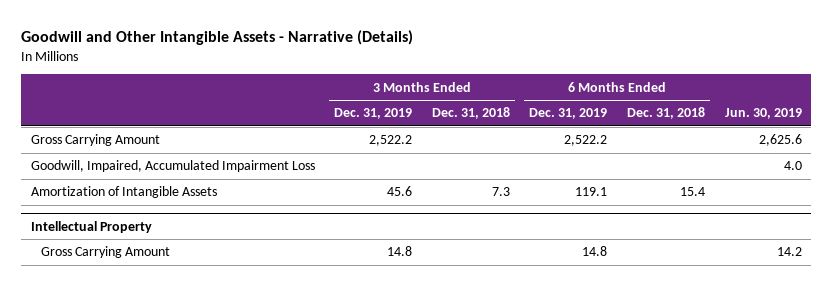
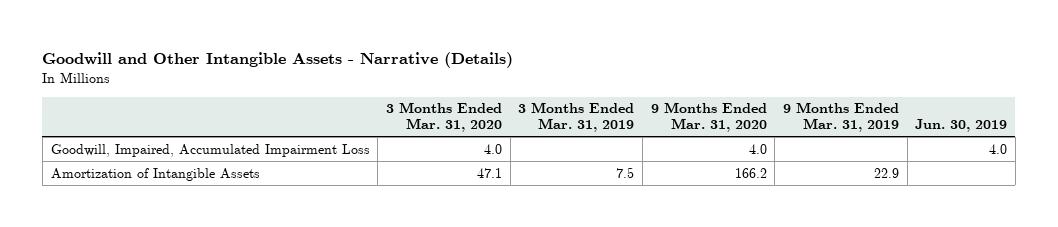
- | 3 Months Ended Dec. 31, 2019 | 3 Months Ended Dec. 31, 2018 | 6 Months Ended Dec. 31, 2019 | 6 Months Ended Dec. 31, 2018 | Jun. 30, 2019
+ | 3 Months Ended Mar. 31, 2020 | 3 Months Ended Mar. 31, 2019 | 9 Months Ended Mar. 31, 2020 | 9 Months Ended Mar. 31, 2019 | Jun. 30, 2019
- Gross Carrying Amount | 2,522.2 | | 2,522.2 | | 2,625.6
- Intellectual Property
- Gross Carrying Amount | 14.8 | | 14.8 | | 14.2

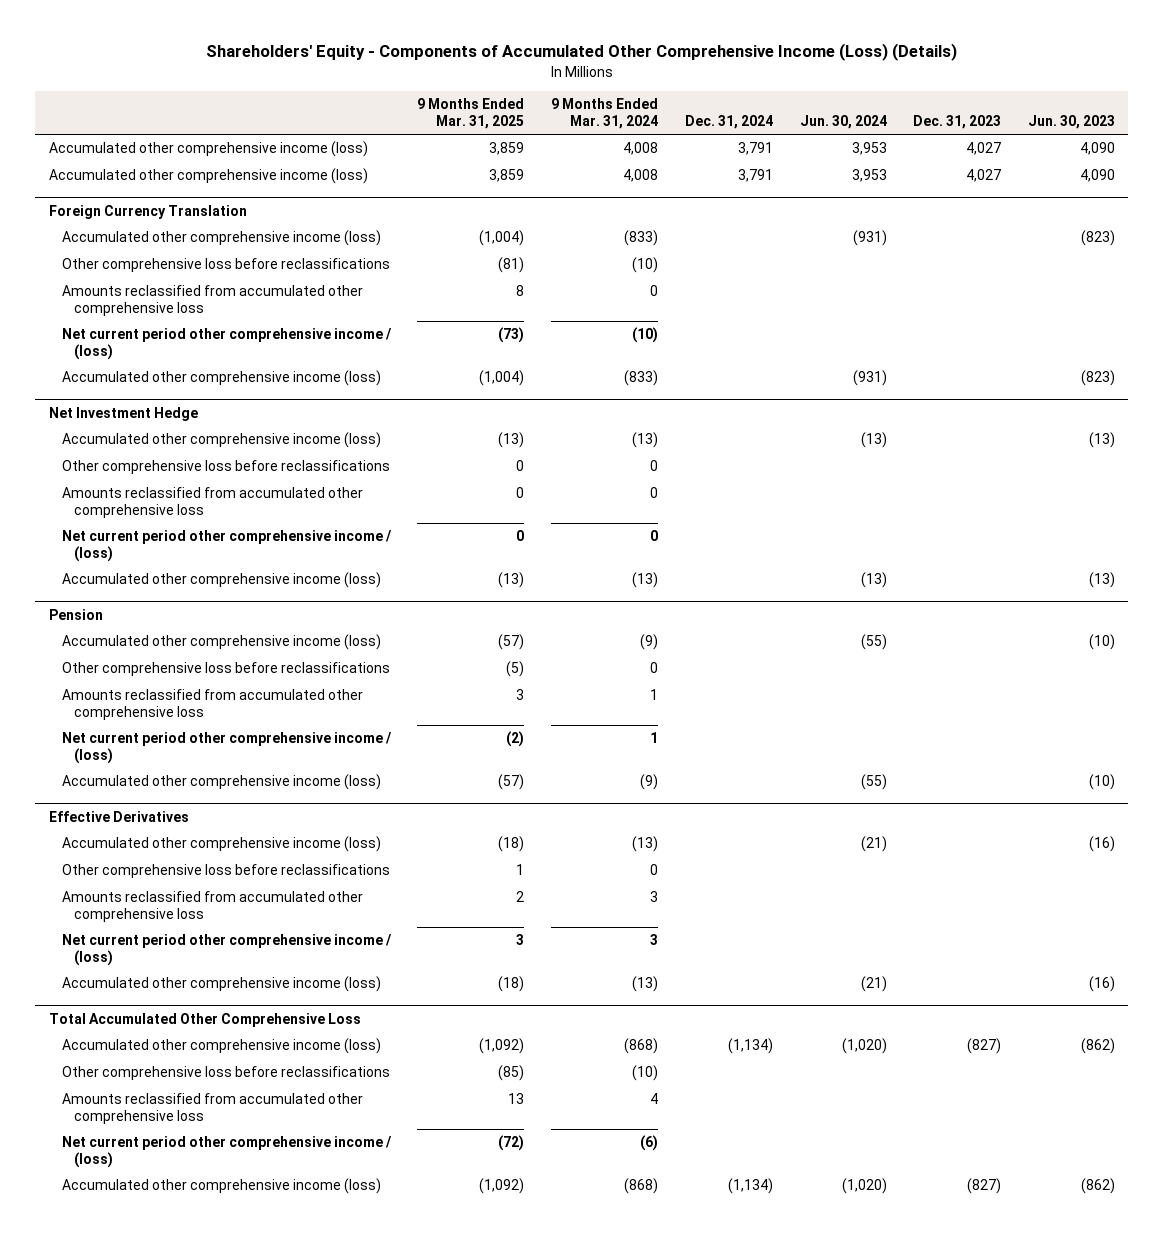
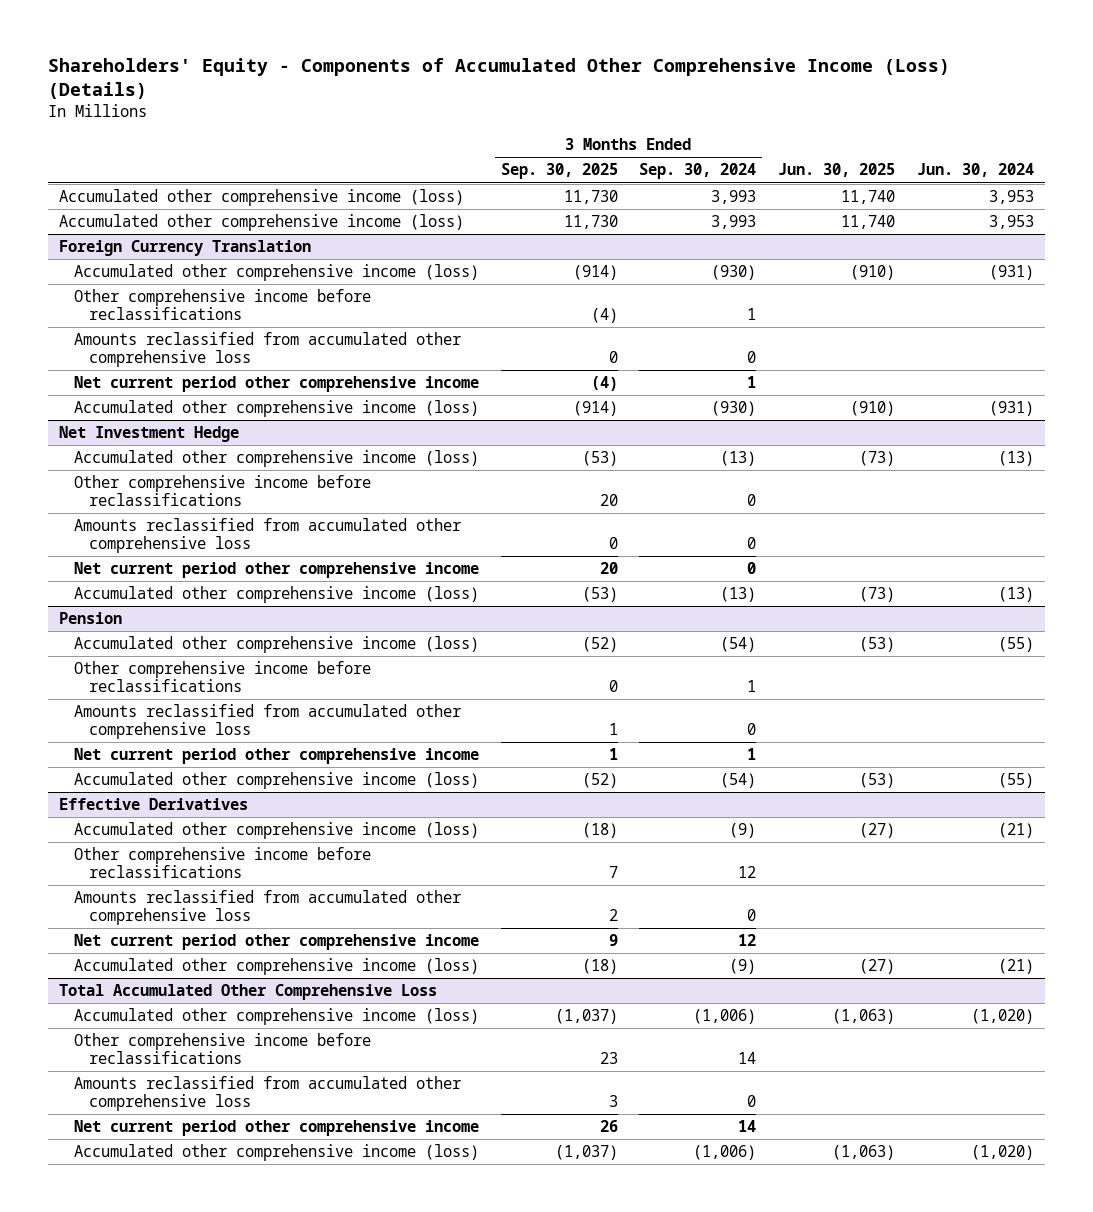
- | 9 Months Ended Mar. 31, 2025 | 9 Months Ended Mar. 31, 2024 | Dec. 31, 2024 | Jun. 30, 2024 | Dec. 31, 2023 | Jun. 30, 2023
+ | 3 Months Ended Sep. 30, 2025 | 3 Months Ended Sep. 30, 2024 | Jun. 30, 2025 | Jun. 30, 2024
@ Foreign Currency Translation
- Other comprehensive loss before reclassifications | (81) | (10) | | | |
+ Other comprehensive income before reclassifications | (4) | 1 | |
- Net current period other comprehensive income / (loss) | (73) | (10) | | | |
+ Net current period other comprehensive income | (4) | 1 | |
@ Net Investment Hedge
- Other comprehensive loss before reclassifications | 0 | 0 | | | |
+ Other comprehensive income before reclassifications | 20 | 0 | |
- Net current period other comprehensive income / (loss) | 0 | 0 | | | |
+ Net current period other comprehensive income | 20 | 0 | |
@ Pension
- Other comprehensive loss before reclassifications | (5) | 0 | | | |
+ Other comprehensive income before reclassifications | 0 | 1 | |
- Net current period other comprehensive income / (loss) | (2) | 1 | | | |
+ Net current period other comprehensive income | 1 | 1 | |
@ Effective Derivatives
- Other comprehensive loss before reclassifications | 1 | 0 | | | |
+ Other comprehensive income before reclassifications | 7 | 12 | |
- Net current period other comprehensive income / (loss) | 3 | 3 | | | |
+ Net current period other comprehensive income | 9 | 12 | |
@ Total Accumulated Other Comprehensive Loss
- Other comprehensive loss before reclassifications | (85) | (10) | | | |
+ Other comprehensive income before reclassifications | 23 | 14 | |
- Net current period other comprehensive income / (loss) | (72) | (6) | | | |
+ Net current period other comprehensive income | 26 | 14 | |

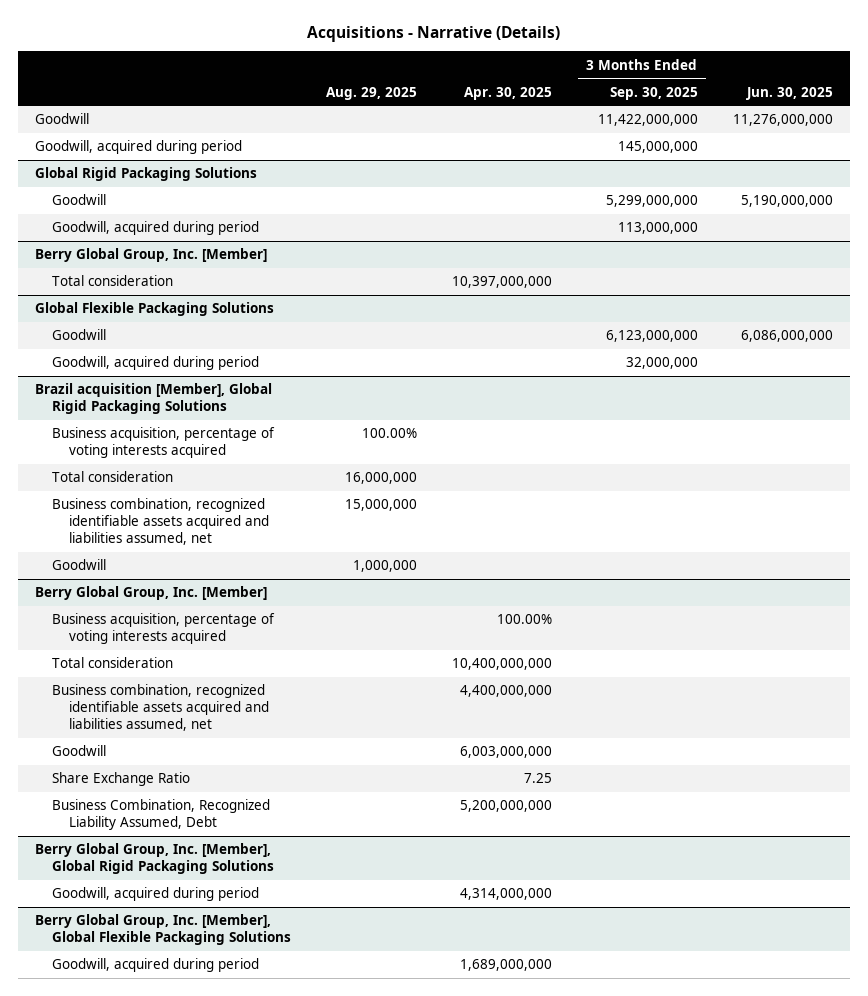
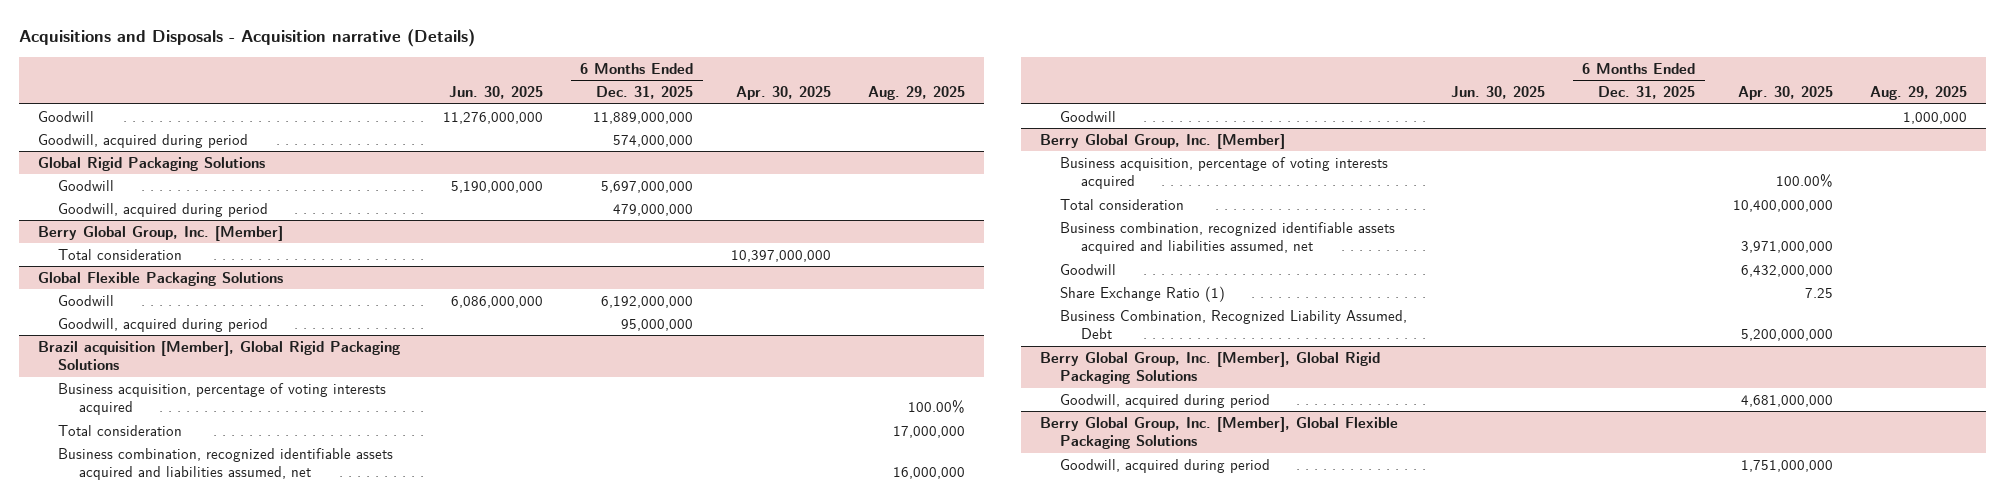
- Acquisitions - Narrative (Details)
+ Acquisitions and Disposals - Acquisition narrative (Details)
- | Aug. 29, 2025 | Apr. 30, 2025 | 3 Months Ended Sep. 30, 2025 | Jun. 30, 2025
+ | Jun. 30, 2025 | 6 Months Ended Dec. 31, 2025 | Apr. 30, 2025 | Aug. 29, 2025
@ Brazil acquisition [Member], Global Rigid Packaging Solutions
- Total consideration | 16,000,000 | | |
- Business combination, recognized identifiable assets acquired and liabilities assumed, net | 15,000,000 | | |
+ Total consideration | | | | 17,000,000
+ Business combination, recognized identifiable assets acquired and liabilities assumed, net | | | | 16,000,000
@ Berry Global Group, Inc. [Member]
- Business combination, recognized identifiable assets acquired and liabilities assumed, net | | 4,400,000,000 | |
- Goodwill | | 6,003,000,000 | |
- Share Exchange Ratio | | 7.25 | |
+ Business combination, recognized identifiable assets acquired and liabilities assumed, net | | | 3,971,000,000 |
+ Goodwill | | | 6,432,000,000 |
+ Share Exchange Ratio (1) | | | 7.25 |
@ Berry Global Group, Inc. [Member], Global Rigid Packaging Solutions
- Goodwill, acquired during period | | 4,314,000,000 | |
+ Goodwill, acquired during period | | | 4,681,000,000 |
@ Berry Global Group, Inc. [Member], Global Flexible Packaging Solutions
- Goodwill, acquired during period | | 1,689,000,000 | |
+ Goodwill, acquired during period | | | 1,751,000,000 |

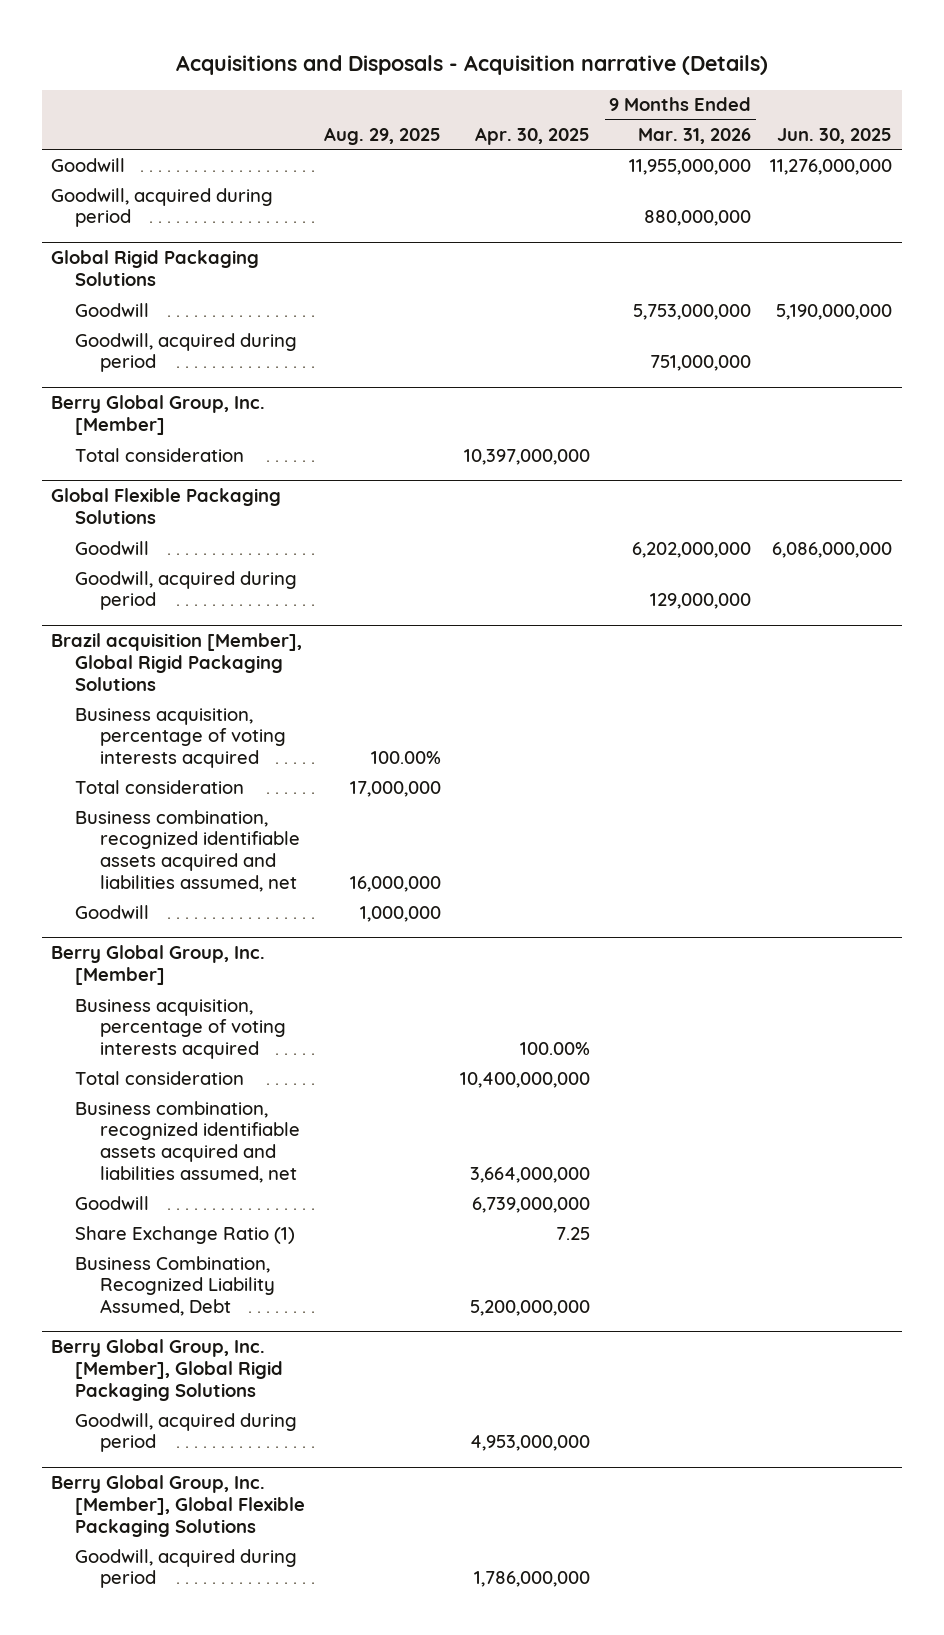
- | Jun. 30, 2025 | 6 Months Ended Dec. 31, 2025 | Apr. 30, 2025 | Aug. 29, 2025
+ | Aug. 29, 2025 | Apr. 30, 2025 | 9 Months Ended Mar. 31, 2026 | Jun. 30, 2025
@ Berry Global Group, Inc. [Member]
- Business combination, recognized identifiable assets acquired and liabilities assumed, net | | | 3,971,000,000 |
- Goodwill | | | 6,432,000,000 |
+ Business combination, recognized identifiable assets acquired and liabilities assumed, net | | 3,664,000,000 | |
+ Goodwill | | 6,739,000,000 | |
@ Berry Global Group, Inc. [Member], Global Rigid Packaging Solutions
- Goodwill, acquired during period | | | 4,681,000,000 |
+ Goodwill, acquired during period | | 4,953,000,000 | |
@ Berry Global Group, Inc. [Member], Global Flexible Packaging Solutions
- Goodwill, acquired during period | | | 1,751,000,000 |
+ Goodwill, acquired during period | | 1,786,000,000 | |

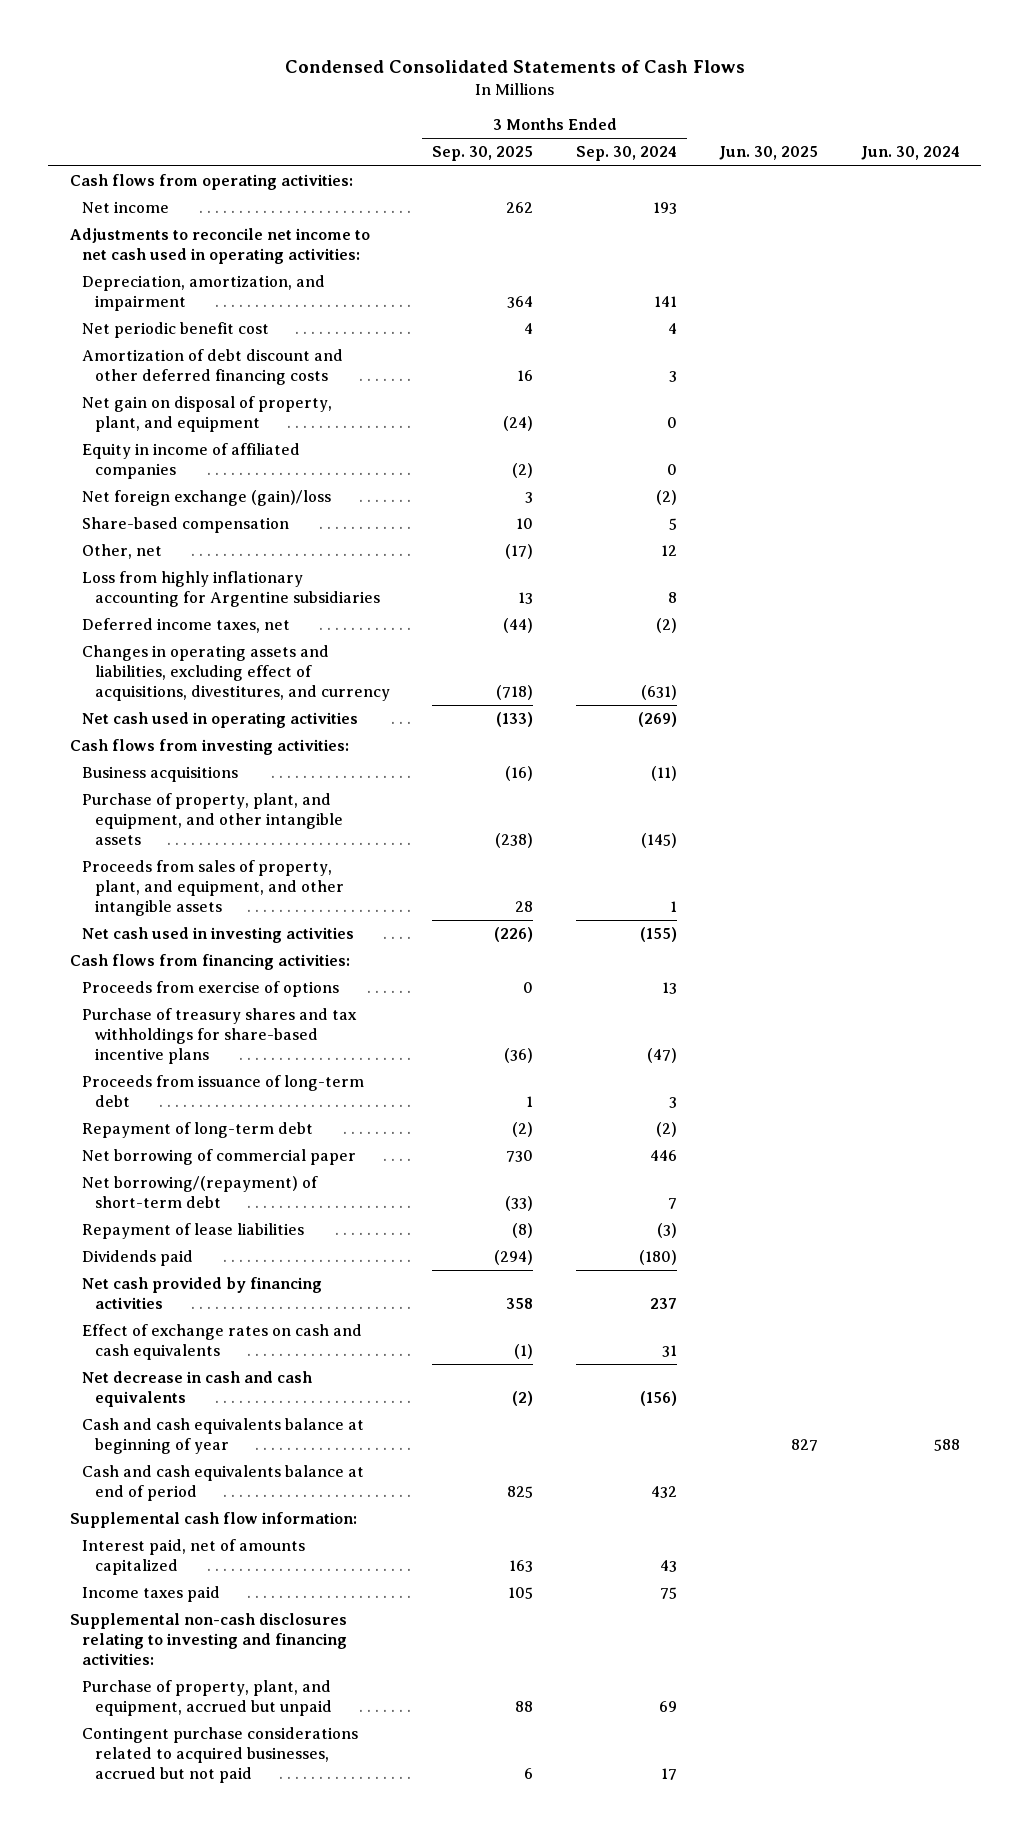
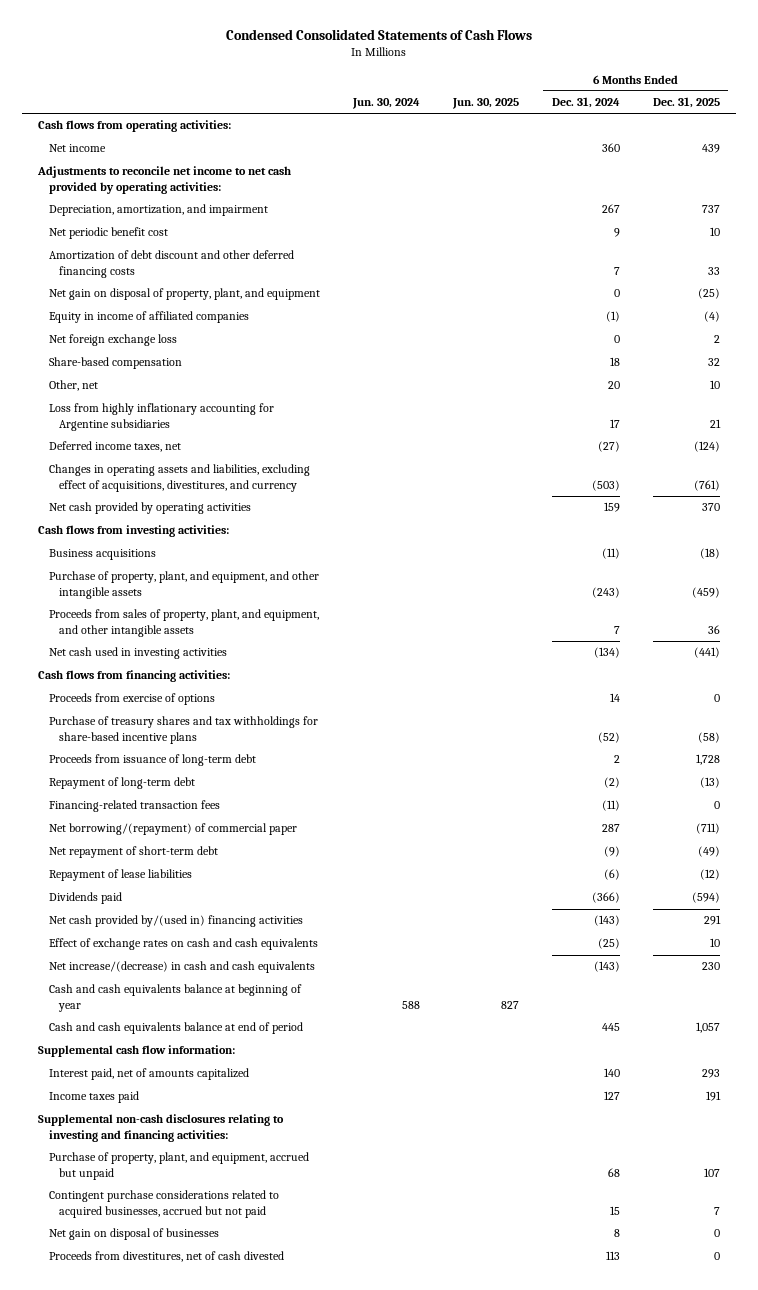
- | 3 Months Ended Sep. 30, 2025 | 3 Months Ended Sep. 30, 2024 | Jun. 30, 2025 | Jun. 30, 2024
+ | Jun. 30, 2024 | Jun. 30, 2025 | 6 Months Ended Dec. 31, 2024 | 6 Months Ended Dec. 31, 2025
- Adjustments to reconcile net income to net cash used in operating activities:
+ Adjustments to reconcile net income to net cash provided by operating activities:
- Net foreign exchange (gain)/loss | 3 | (2) | |
+ Net foreign exchange loss | | | 0 | 2
- Net cash used in operating activities | (133) | (269) | |
+ Net cash provided by operating activities | | | 159 | 370
- Net borrowing of commercial paper | 730 | 446 | |
- Net borrowing/(repayment) of short-term debt | (33) | 7 | |
+ Financing-related transaction fees | | | (11) | 0
+ Net borrowing/(repayment) of commercial paper | | | 287 | (711)
+ Net repayment of short-term debt | | | (9) | (49)
- Net cash provided by financing activities | 358 | 237 | |
+ Net cash provided by/(used in) financing activities | | | (143) | 291
- Net decrease in cash and cash equivalents | (2) | (156) | |
+ Net increase/(decrease) in cash and cash equivalents | | | (143) | 230
+ Net gain on disposal of businesses | | | 8 | 0
+ Proceeds from divestitures, net of cash divested | | | 113 | 0

